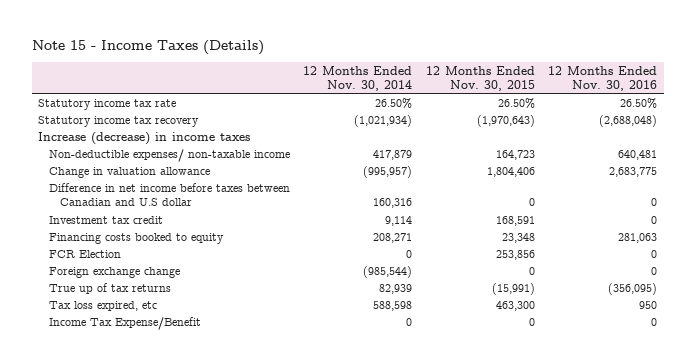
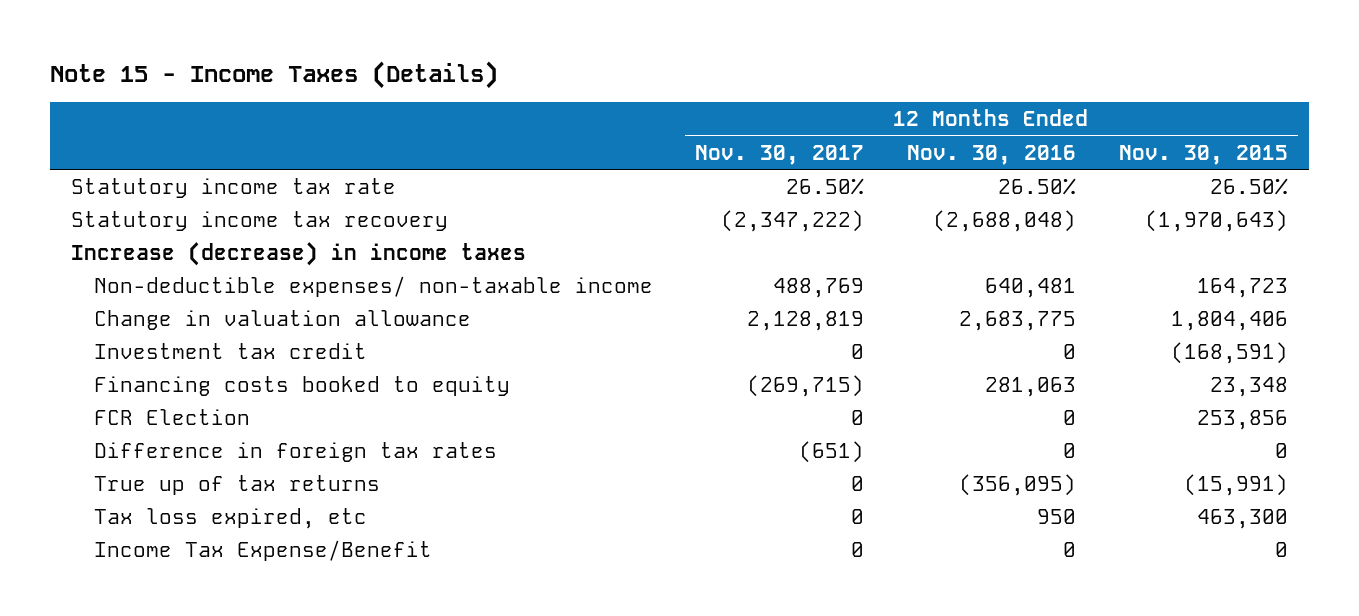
- | 12 Months Ended Nov. 30, 2014 | 12 Months Ended Nov. 30, 2015 | 12 Months Ended Nov. 30, 2016
+ | 12 Months Ended Nov. 30, 2017 | 12 Months Ended Nov. 30, 2016 | 12 Months Ended Nov. 30, 2015
- Difference in net income before taxes between Canadian and U.S dollar | 160,316 | 0 | 0
- Investment tax credit | 9,114 | 168,591 | 0
+ Investment tax credit | 0 | 0 | (168,591)
- Foreign exchange change | (985,544) | 0 | 0
+ Difference in foreign tax rates | (651) | 0 | 0

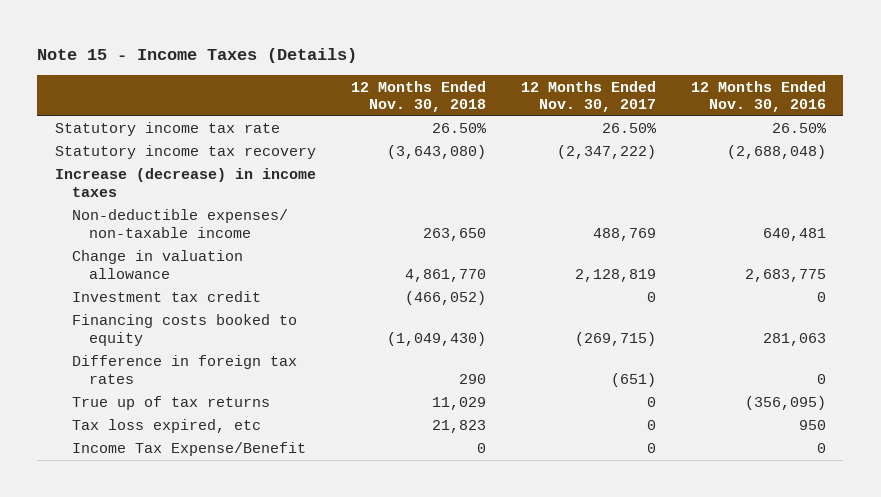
- | 12 Months Ended Nov. 30, 2017 | 12 Months Ended Nov. 30, 2016 | 12 Months Ended Nov. 30, 2015
+ | 12 Months Ended Nov. 30, 2018 | 12 Months Ended Nov. 30, 2017 | 12 Months Ended Nov. 30, 2016
- FCR Election | 0 | 0 | 253,856

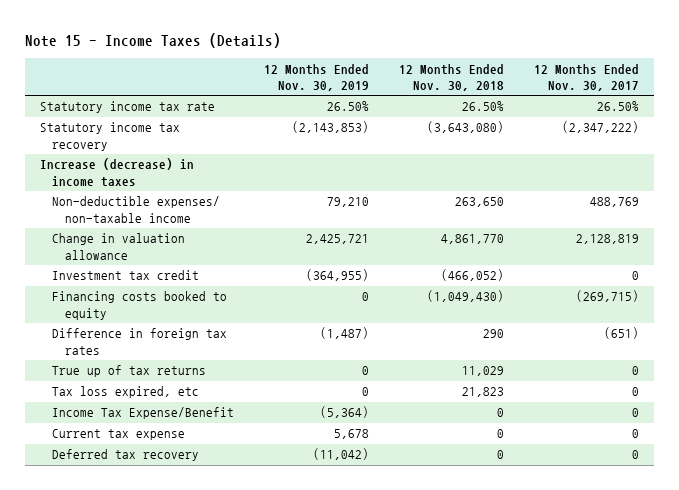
- | 12 Months Ended Nov. 30, 2018 | 12 Months Ended Nov. 30, 2017 | 12 Months Ended Nov. 30, 2016
+ | 12 Months Ended Nov. 30, 2019 | 12 Months Ended Nov. 30, 2018 | 12 Months Ended Nov. 30, 2017
+ Current tax expense | 5,678 | 0 | 0
+ Deferred tax recovery | (11,042) | 0 | 0

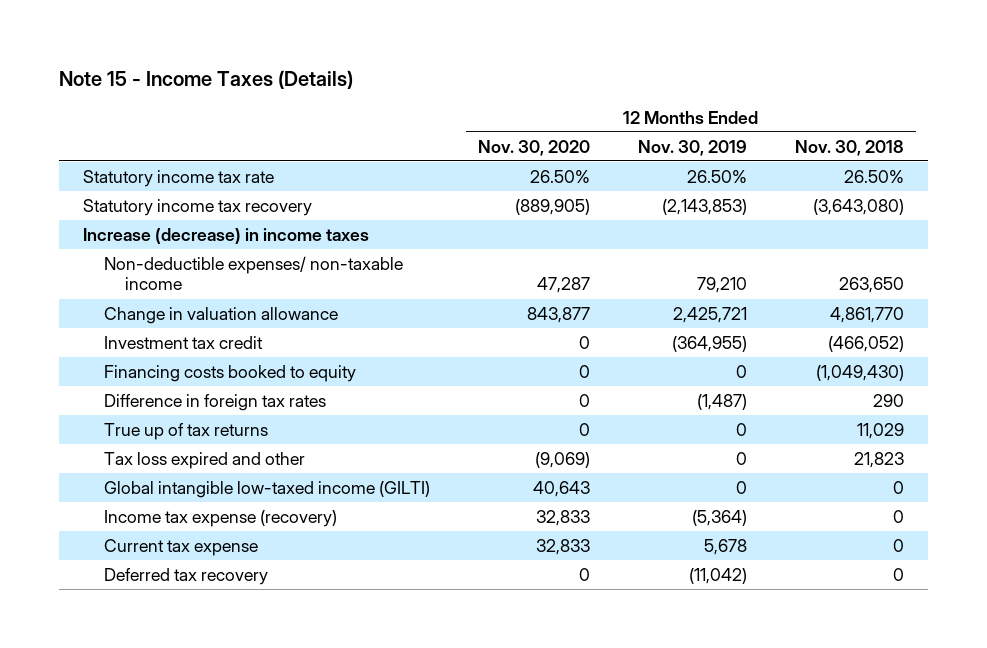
- | 12 Months Ended Nov. 30, 2019 | 12 Months Ended Nov. 30, 2018 | 12 Months Ended Nov. 30, 2017
+ | 12 Months Ended Nov. 30, 2020 | 12 Months Ended Nov. 30, 2019 | 12 Months Ended Nov. 30, 2018
- Tax loss expired, etc | 0 | 21,823 | 0
- Income Tax Expense/Benefit | (5,364) | 0 | 0
+ Tax loss expired and other | (9,069) | 0 | 21,823
+ Global intangible low-taxed income (GILTI) | 40,643 | 0 | 0
+ Income tax expense (recovery) | 32,833 | (5,364) | 0

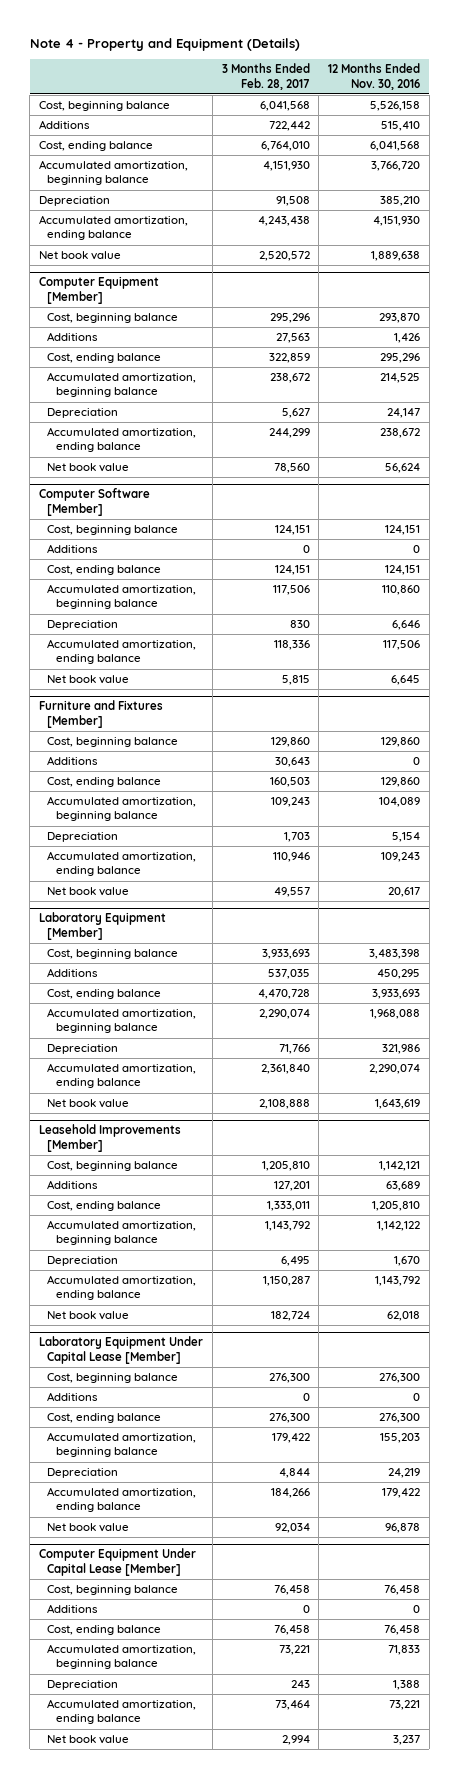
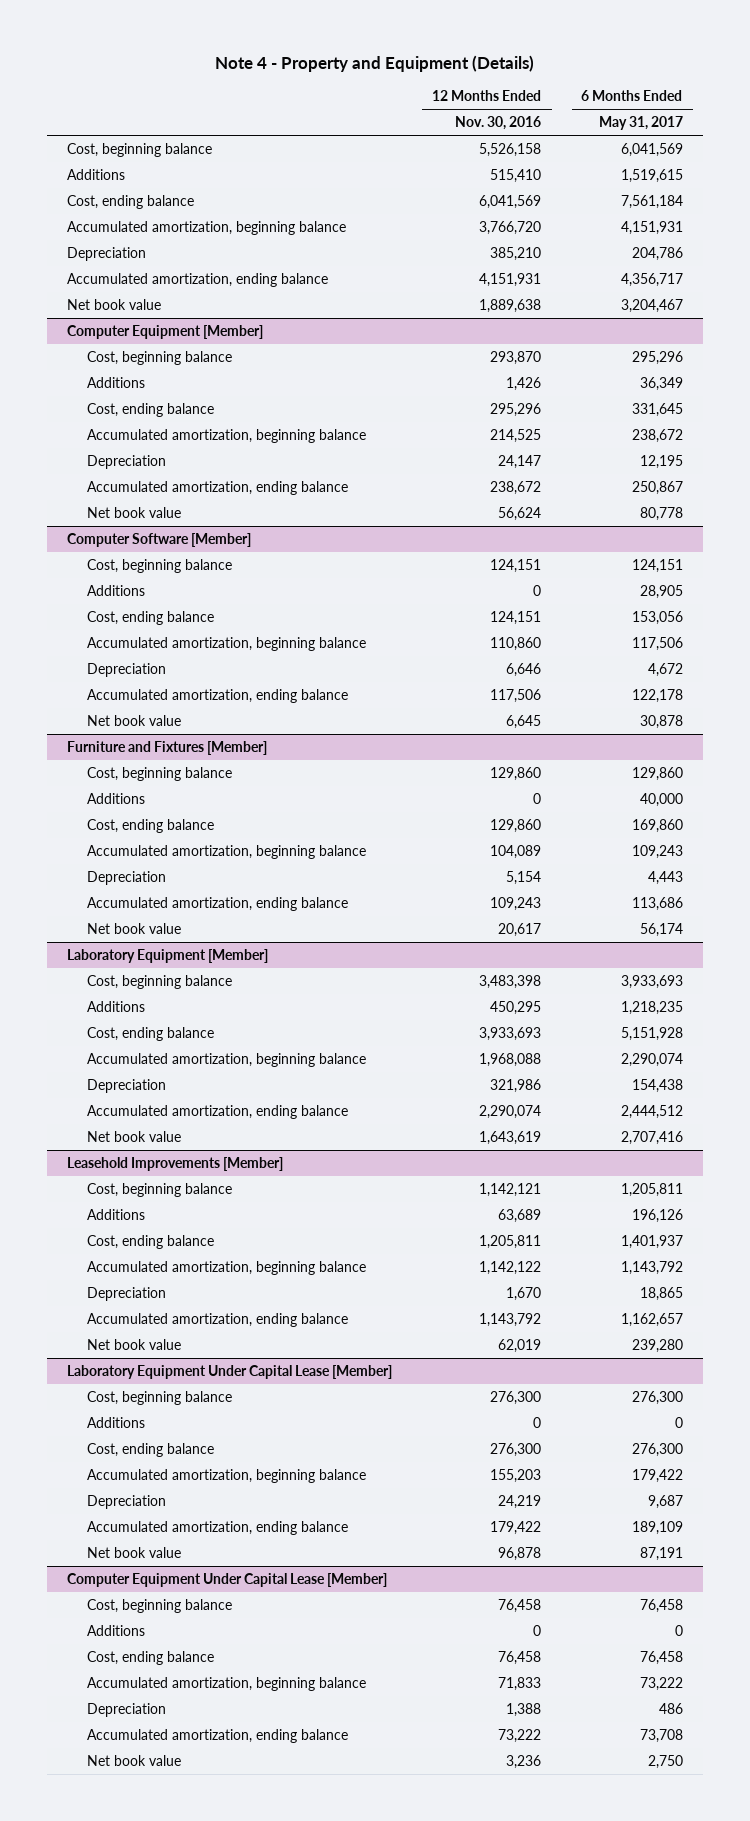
- | 3 Months Ended Feb. 28, 2017 | 12 Months Ended Nov. 30, 2016
+ | 12 Months Ended Nov. 30, 2016 | 6 Months Ended May 31, 2017
- Cost, ending balance | 6,764,010 | 6,041,568
+ Cost, ending balance | 6,041,569 | 7,561,184
- Accumulated amortization, ending balance | 4,243,438 | 4,151,930
+ Accumulated amortization, ending balance | 4,151,931 | 4,356,717
@ Leasehold Improvements [Member]
- Cost, ending balance | 1,333,011 | 1,205,810
+ Cost, ending balance | 1,205,811 | 1,401,937
- Net book value | 182,724 | 62,018
+ Net book value | 62,019 | 239,280
@ Computer Equipment Under Capital Lease [Member]
- Accumulated amortization, ending balance | 73,464 | 73,221
- Net book value | 2,994 | 3,237
+ Accumulated amortization, ending balance | 73,222 | 73,708
+ Net book value | 3,236 | 2,750

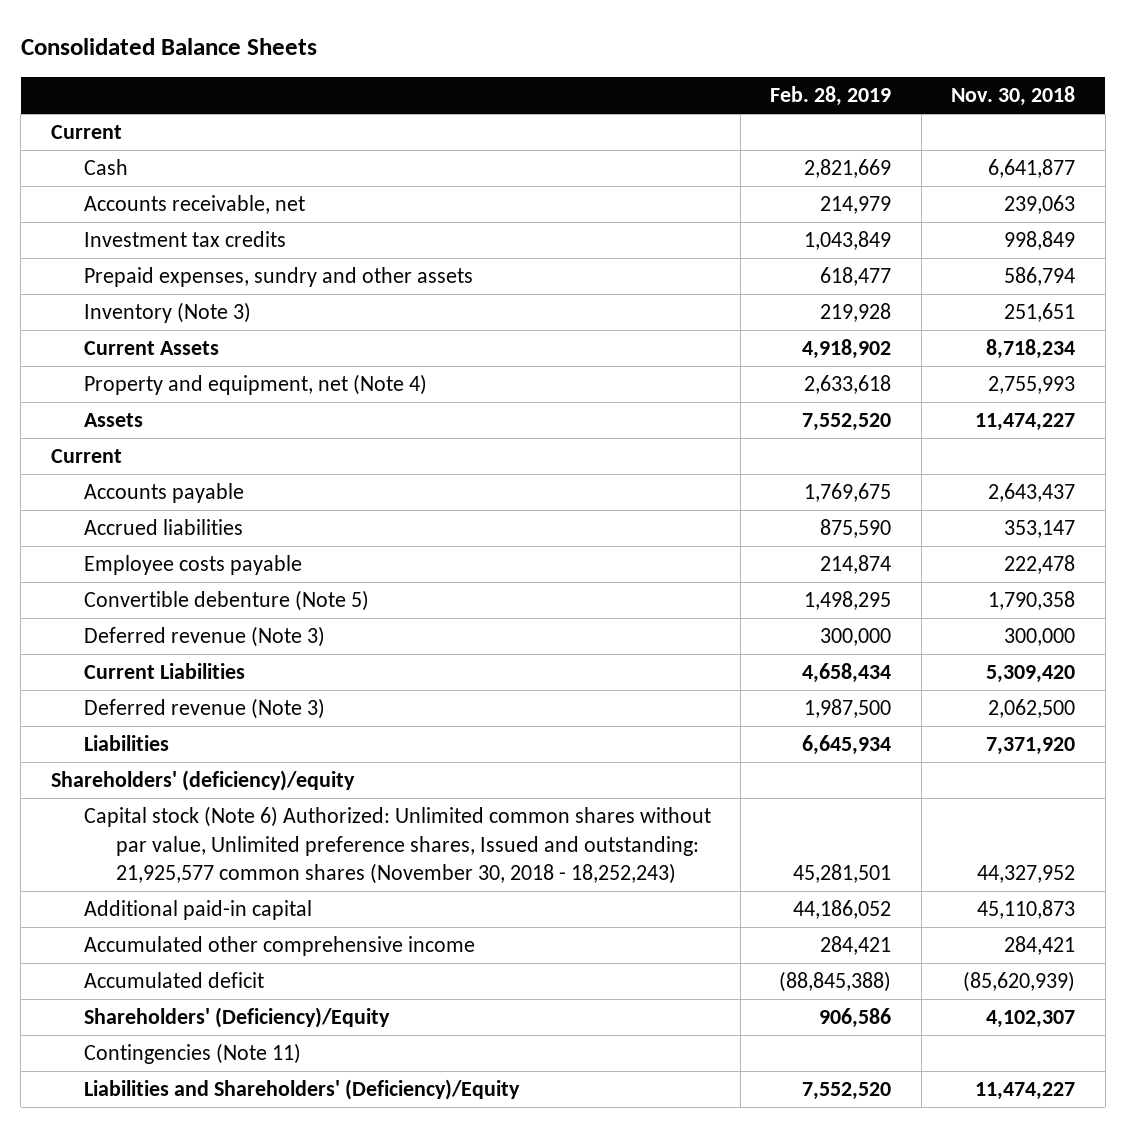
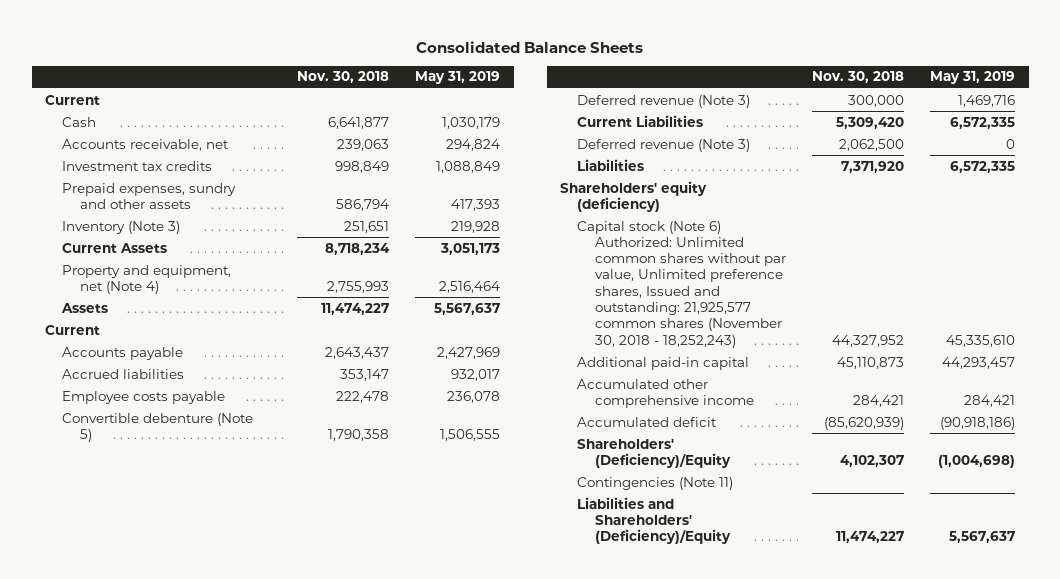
- | Feb. 28, 2019 | Nov. 30, 2018
+ | Nov. 30, 2018 | May 31, 2019
- Shareholders' (deficiency)/equity
+ Shareholders' equity (deficiency)

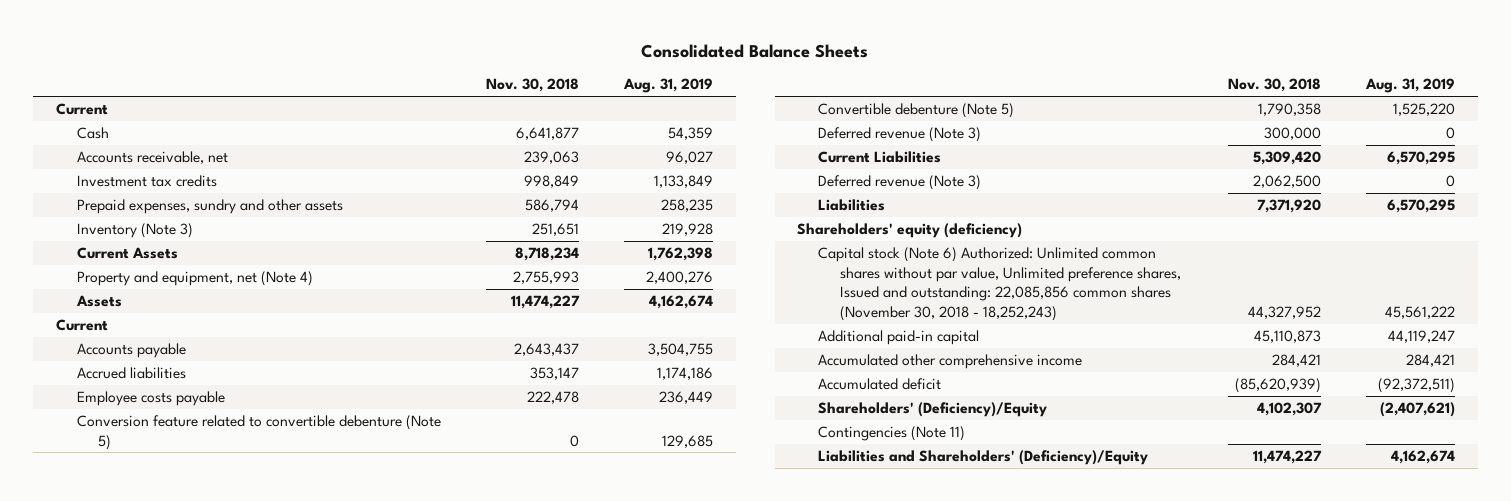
- | Nov. 30, 2018 | May 31, 2019
+ | Nov. 30, 2018 | Aug. 31, 2019
+ Conversion feature related to convertible debenture (Note 5) | 0 | 129,685
- Capital stock (Note 6) Authorized: Unlimited common shares without par value, Unlimited preference shares, Issued and outstanding: 21,925,577 common shares (November 30, 2018 - 18,252,243) | 44,327,952 | 45,335,610
+ Capital stock (Note 6) Authorized: Unlimited common shares without par value, Unlimited preference shares, Issued and outstanding: 22,085,856 common shares (November 30, 2018 - 18,252,243) | 44,327,952 | 45,561,222

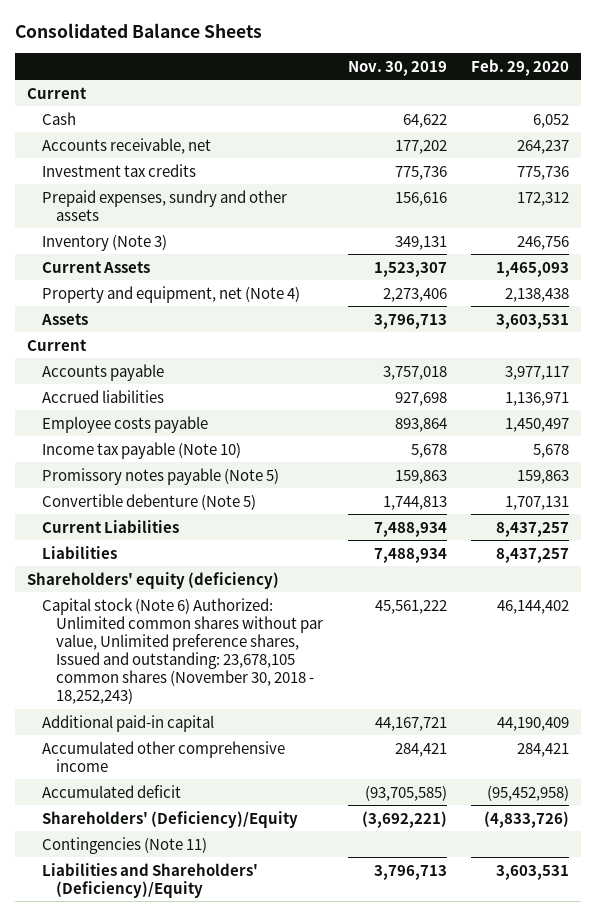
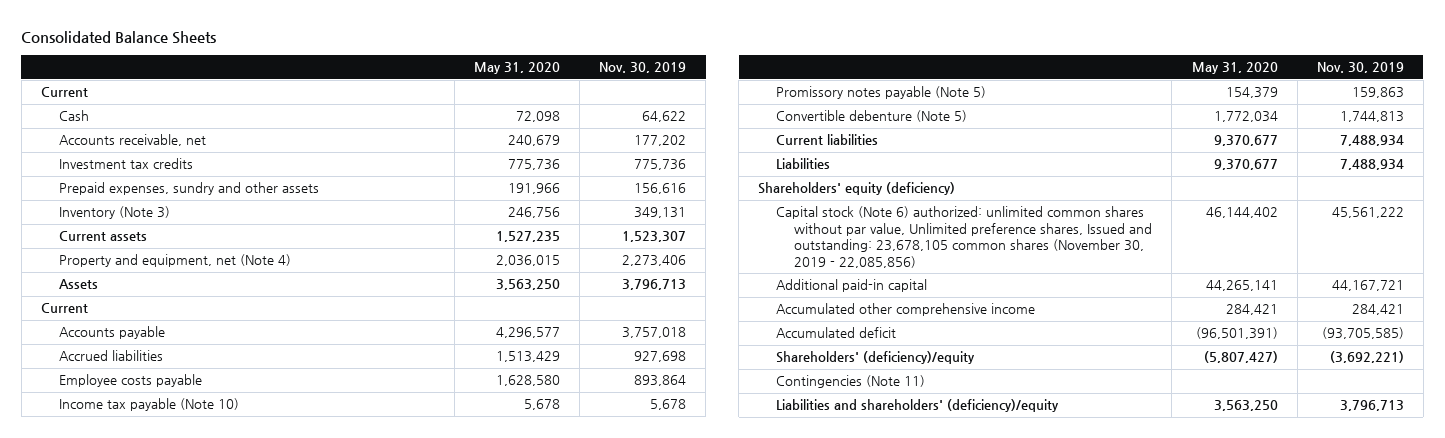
- | Nov. 30, 2019 | Feb. 29, 2020
+ | May 31, 2020 | Nov. 30, 2019
- Current Assets | 1,523,307 | 1,465,093
+ Current assets | 1,527,235 | 1,523,307
- Current Liabilities | 7,488,934 | 8,437,257
+ Current liabilities | 9,370,677 | 7,488,934
- Capital stock (Note 6) Authorized: Unlimited common shares without par value, Unlimited preference shares, Issued and outstanding: 23,678,105 common shares (November 30, 2018 - 18,252,243) | 45,561,222 | 46,144,402
+ Capital stock (Note 6) authorized: unlimited common shares without par value, Unlimited preference shares, Issued and outstanding: 23,678,105 common shares (November 30, 2019 - 22,085,856) | 46,144,402 | 45,561,222
- Shareholders' (Deficiency)/Equity | (3,692,221) | (4,833,726)
+ Shareholders' (deficiency)/equity | (5,807,427) | (3,692,221)
- Liabilities and Shareholders' (Deficiency)/Equity | 3,796,713 | 3,603,531
+ Liabilities and shareholders' (deficiency)/equity | 3,563,250 | 3,796,713

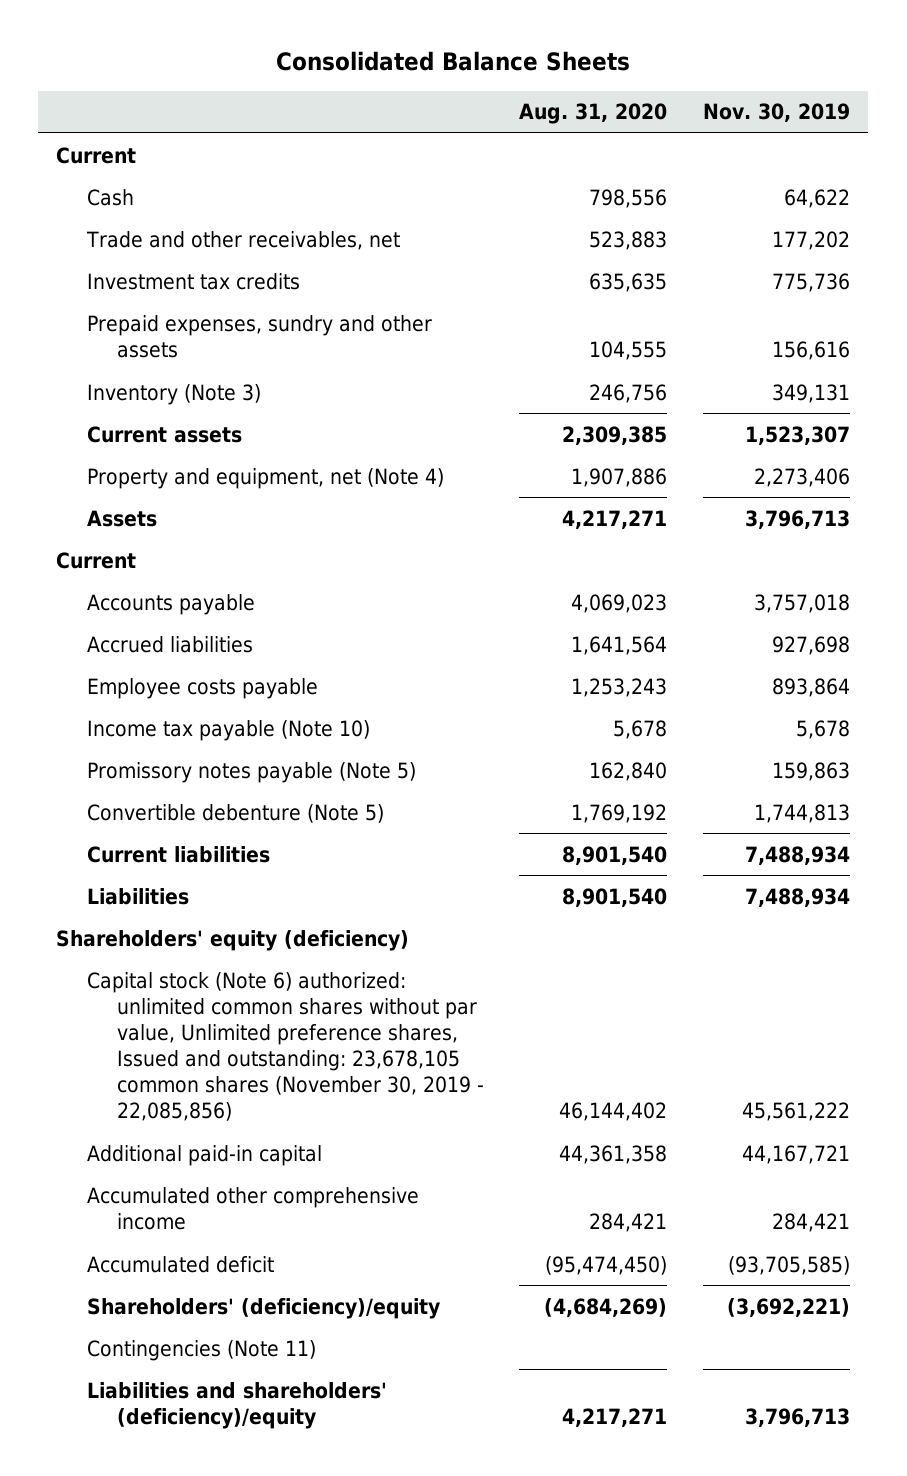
- | May 31, 2020 | Nov. 30, 2019
+ | Aug. 31, 2020 | Nov. 30, 2019
- Accounts receivable, net | 240,679 | 177,202
+ Trade and other receivables, net | 523,883 | 177,202

